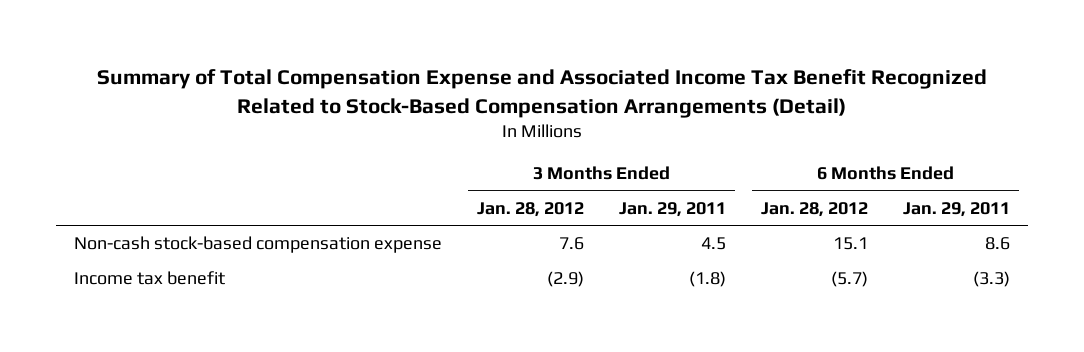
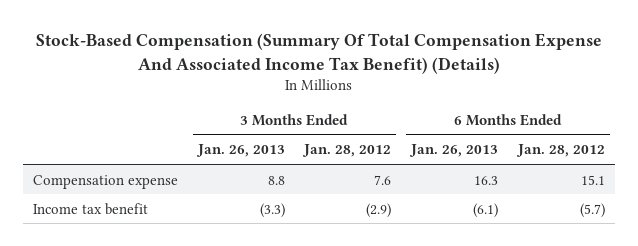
- Summary of Total Compensation Expense and Associated Income Tax Benefit Recognized Related to Stock-Based Compensation Arrangements (Detail)
+ Stock-Based Compensation (Summary Of Total Compensation Expense And Associated Income Tax Benefit) (Details)
- | 3 Months Ended Jan. 28, 2012 | 3 Months Ended Jan. 29, 2011 | 6 Months Ended Jan. 28, 2012 | 6 Months Ended Jan. 29, 2011
+ | 3 Months Ended Jan. 26, 2013 | 3 Months Ended Jan. 28, 2012 | 6 Months Ended Jan. 26, 2013 | 6 Months Ended Jan. 28, 2012
- Non-cash stock-based compensation expense | 7.6 | 4.5 | 15.1 | 8.6
+ Compensation expense | 8.8 | 7.6 | 16.3 | 15.1

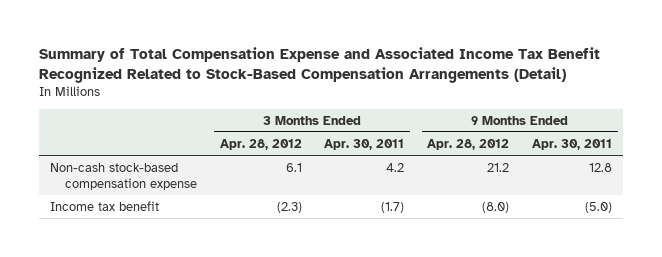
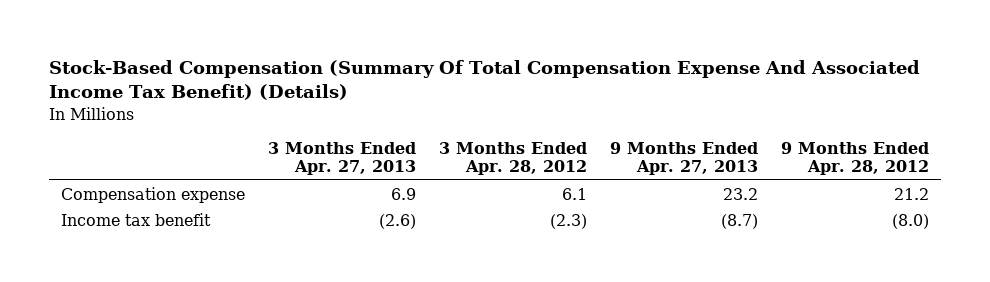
- Summary of Total Compensation Expense and Associated Income Tax Benefit Recognized Related to Stock-Based Compensation Arrangements (Detail)
+ Stock-Based Compensation (Summary Of Total Compensation Expense And Associated Income Tax Benefit) (Details)
- | 3 Months Ended Apr. 28, 2012 | 3 Months Ended Apr. 30, 2011 | 9 Months Ended Apr. 28, 2012 | 9 Months Ended Apr. 30, 2011
+ | 3 Months Ended Apr. 27, 2013 | 3 Months Ended Apr. 28, 2012 | 9 Months Ended Apr. 27, 2013 | 9 Months Ended Apr. 28, 2012
- Non-cash stock-based compensation expense | 6.1 | 4.2 | 21.2 | 12.8
+ Compensation expense | 6.9 | 6.1 | 23.2 | 21.2

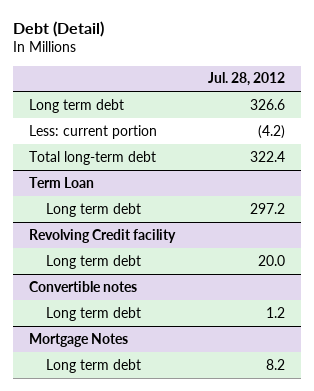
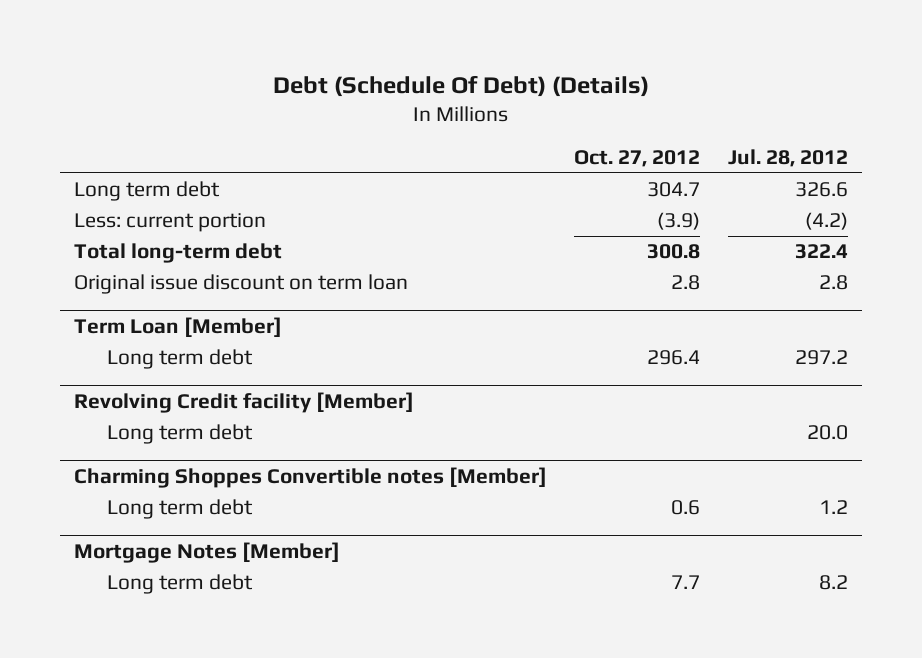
- Debt (Detail)
+ Debt (Schedule Of Debt) (Details)
- | Jul. 28, 2012
+ | Oct. 27, 2012 | Jul. 28, 2012
- Term Loan
+ Original issue discount on term loan | 2.8 | 2.8
+ Term Loan [Member]
- Revolving Credit facility
+ Revolving Credit facility [Member]
- Convertible notes
+ Charming Shoppes Convertible notes [Member]
- Mortgage Notes
+ Mortgage Notes [Member]

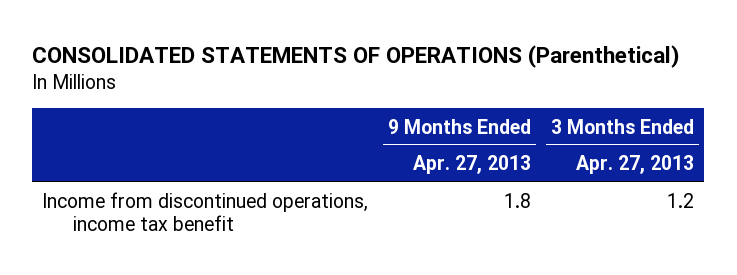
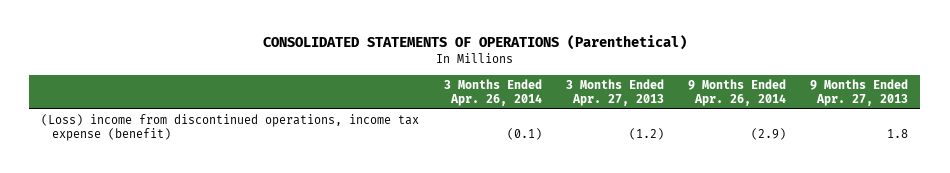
- | 9 Months Ended Apr. 27, 2013 | 3 Months Ended Apr. 27, 2013
+ | 3 Months Ended Apr. 26, 2014 | 3 Months Ended Apr. 27, 2013 | 9 Months Ended Apr. 26, 2014 | 9 Months Ended Apr. 27, 2013
- Income from discontinued operations, income tax benefit | 1.8 | 1.2
+ (Loss) income from discontinued operations, income tax expense (benefit) | (0.1) | (1.2) | (2.9) | 1.8

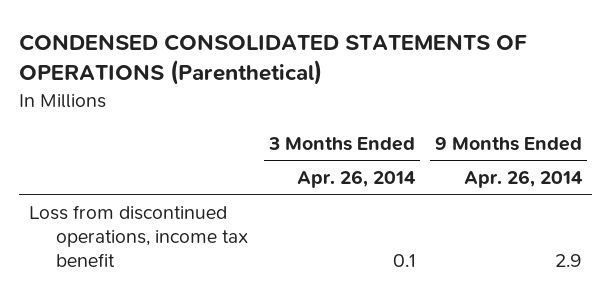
- CONSOLIDATED STATEMENTS OF OPERATIONS (Parenthetical)
+ CONDENSED CONSOLIDATED STATEMENTS OF OPERATIONS (Parenthetical)
- | 3 Months Ended Apr. 26, 2014 | 3 Months Ended Apr. 27, 2013 | 9 Months Ended Apr. 26, 2014 | 9 Months Ended Apr. 27, 2013
+ | 3 Months Ended Apr. 26, 2014 | 9 Months Ended Apr. 26, 2014
- (Loss) income from discontinued operations, income tax expense (benefit) | (0.1) | (1.2) | (2.9) | 1.8
+ Loss from discontinued operations, income tax benefit | 0.1 | 2.9

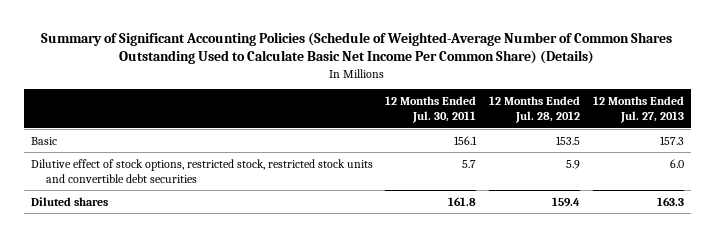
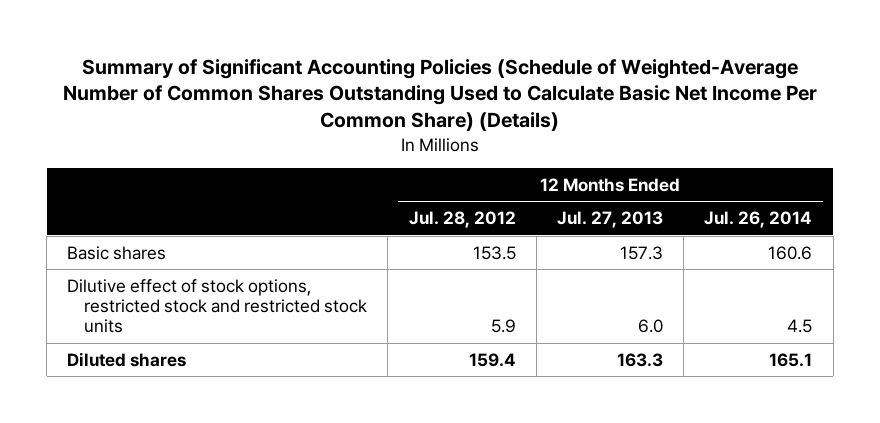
- | 12 Months Ended Jul. 30, 2011 | 12 Months Ended Jul. 28, 2012 | 12 Months Ended Jul. 27, 2013
+ | 12 Months Ended Jul. 28, 2012 | 12 Months Ended Jul. 27, 2013 | 12 Months Ended Jul. 26, 2014
- Basic | 156.1 | 153.5 | 157.3
- Dilutive effect of stock options, restricted stock, restricted stock units and convertible debt securities | 5.7 | 5.9 | 6.0
+ Basic shares | 153.5 | 157.3 | 160.6
+ Dilutive effect of stock options, restricted stock and restricted stock units | 5.9 | 6.0 | 4.5

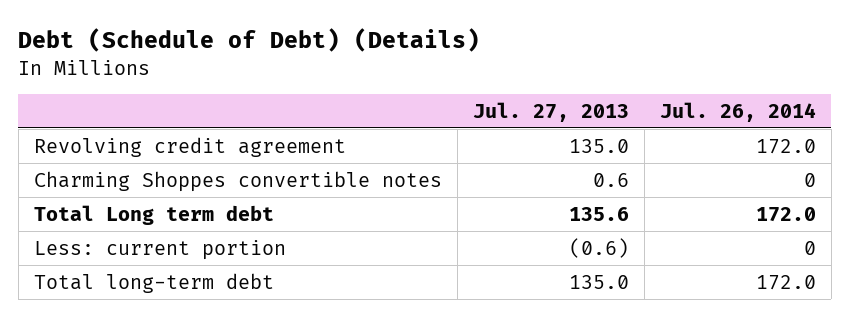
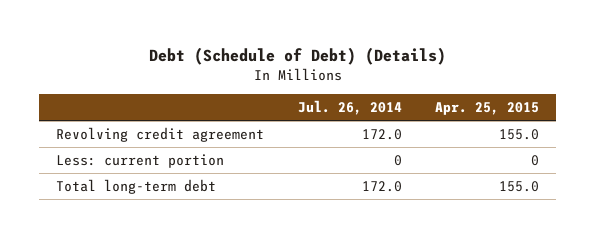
- | Jul. 27, 2013 | Jul. 26, 2014
+ | Jul. 26, 2014 | Apr. 25, 2015
- Charming Shoppes convertible notes | 0.6 | 0
- Total Long term debt | 135.6 | 172.0

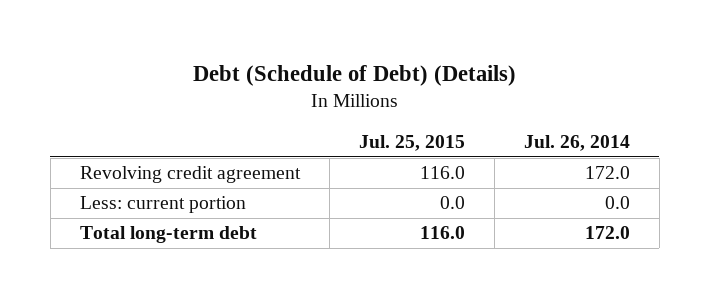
- | Jul. 26, 2014 | Apr. 25, 2015
+ | Jul. 25, 2015 | Jul. 26, 2014
- Less: current portion | 0 | 0
+ Less: current portion | 0.0 | 0.0

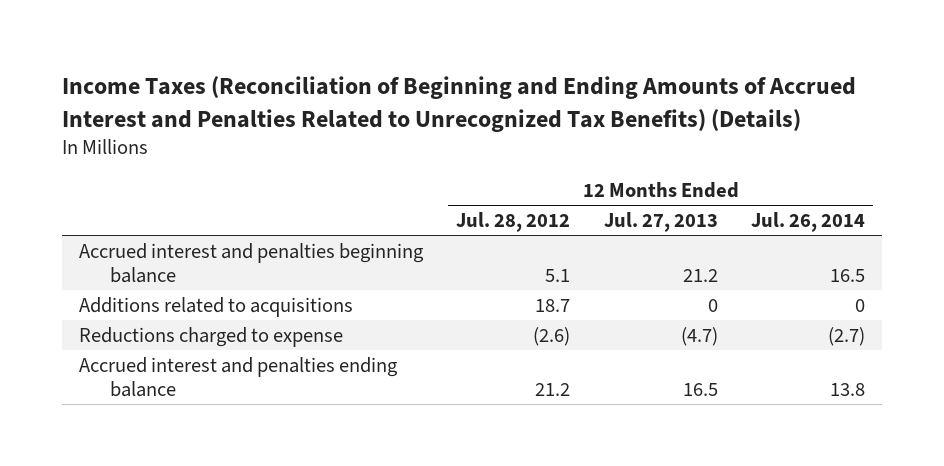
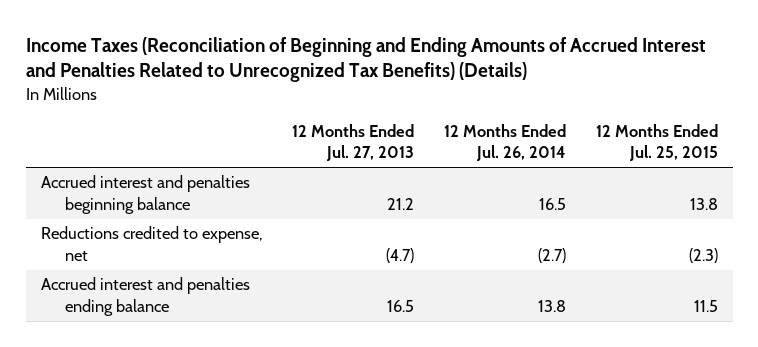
- | 12 Months Ended Jul. 28, 2012 | 12 Months Ended Jul. 27, 2013 | 12 Months Ended Jul. 26, 2014
+ | 12 Months Ended Jul. 27, 2013 | 12 Months Ended Jul. 26, 2014 | 12 Months Ended Jul. 25, 2015
- Additions related to acquisitions | 18.7 | 0 | 0
- Reductions charged to expense | (2.6) | (4.7) | (2.7)
+ Reductions credited to expense, net | (4.7) | (2.7) | (2.3)

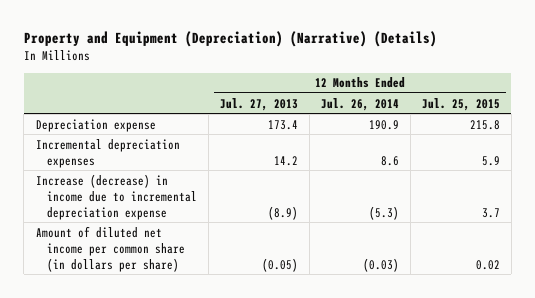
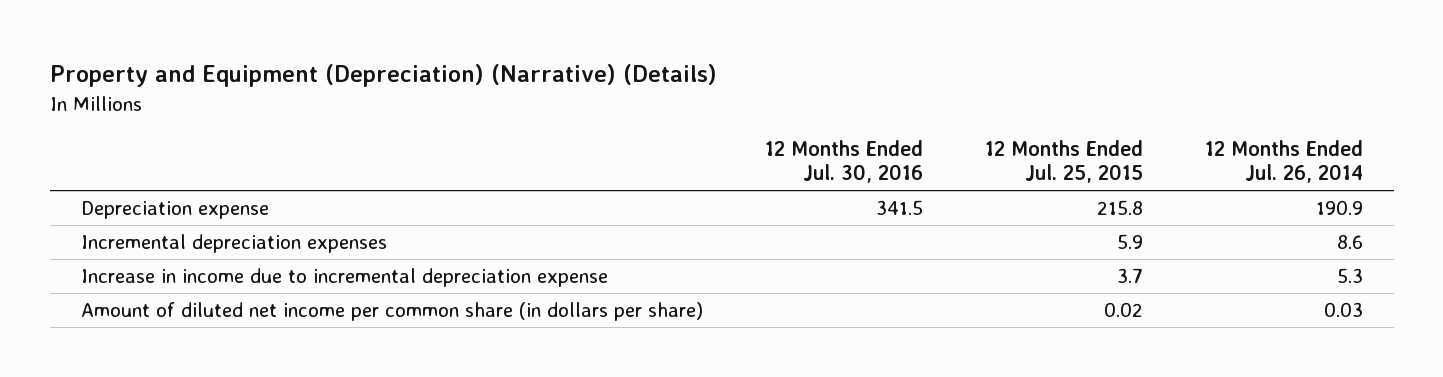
- | 12 Months Ended Jul. 27, 2013 | 12 Months Ended Jul. 26, 2014 | 12 Months Ended Jul. 25, 2015
+ | 12 Months Ended Jul. 30, 2016 | 12 Months Ended Jul. 25, 2015 | 12 Months Ended Jul. 26, 2014
- Increase (decrease) in income due to incremental depreciation expense | (8.9) | (5.3) | 3.7
- Amount of diluted net income per common share (in dollars per share) | (0.05) | (0.03) | 0.02
+ Increase in income due to incremental depreciation expense | | 3.7 | 5.3
+ Amount of diluted net income per common share (in dollars per share) | | 0.02 | 0.03

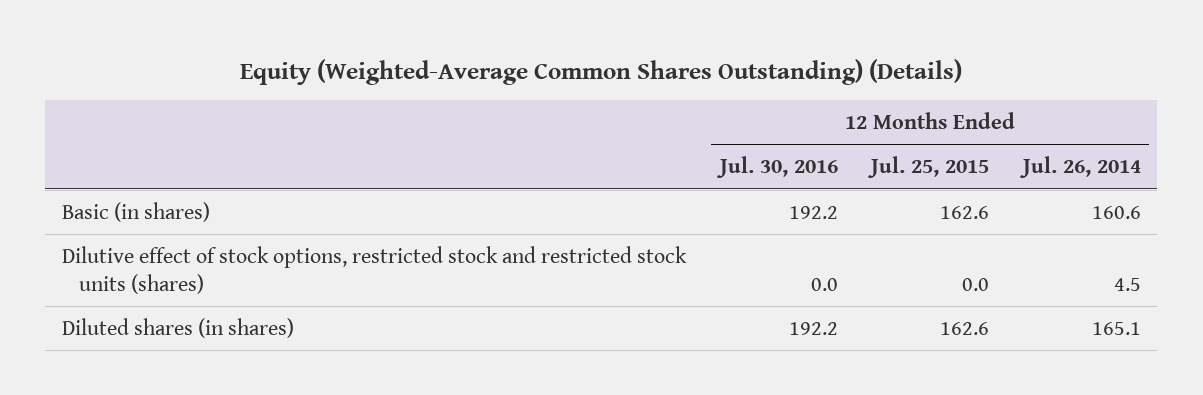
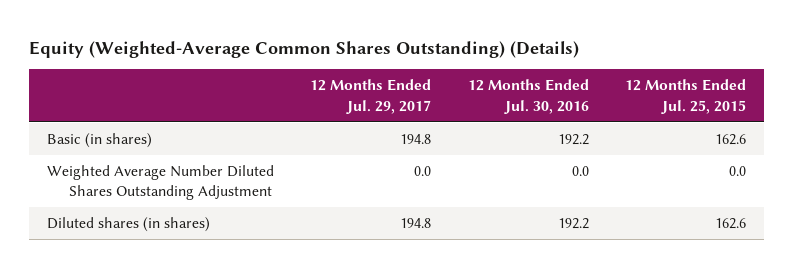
- | 12 Months Ended Jul. 30, 2016 | 12 Months Ended Jul. 25, 2015 | 12 Months Ended Jul. 26, 2014
+ | 12 Months Ended Jul. 29, 2017 | 12 Months Ended Jul. 30, 2016 | 12 Months Ended Jul. 25, 2015
- Dilutive effect of stock options, restricted stock and restricted stock units (shares) | 0.0 | 0.0 | 4.5
+ Weighted Average Number Diluted Shares Outstanding Adjustment | 0.0 | 0.0 | 0.0

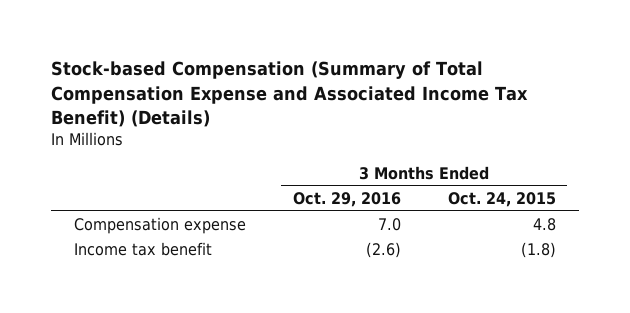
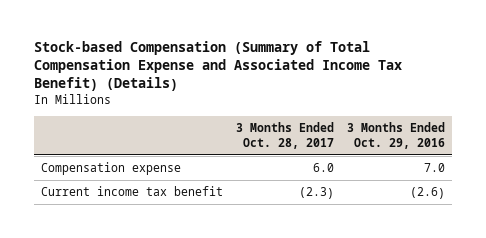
- | 3 Months Ended Oct. 29, 2016 | 3 Months Ended Oct. 24, 2015
+ | 3 Months Ended Oct. 28, 2017 | 3 Months Ended Oct. 29, 2016
- Income tax benefit | (2.6) | (1.8)
+ Current income tax benefit | (2.3) | (2.6)

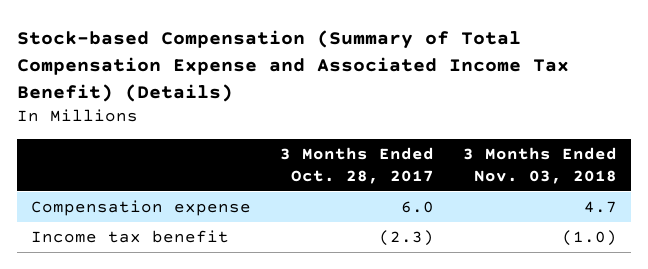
- | 3 Months Ended Oct. 28, 2017 | 3 Months Ended Oct. 29, 2016
+ | 3 Months Ended Oct. 28, 2017 | 3 Months Ended Nov. 03, 2018
- Current income tax benefit | (2.3) | (2.6)
+ Income tax benefit | (2.3) | (1.0)

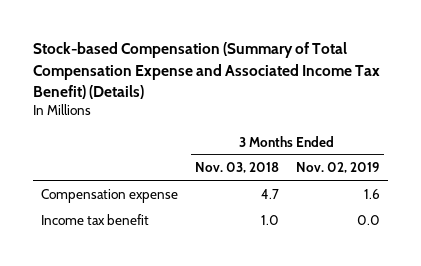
- | 3 Months Ended Oct. 28, 2017 | 3 Months Ended Nov. 03, 2018
+ | 3 Months Ended Nov. 03, 2018 | 3 Months Ended Nov. 02, 2019
- Income tax benefit | (2.3) | (1.0)
+ Income tax benefit | 1.0 | 0.0

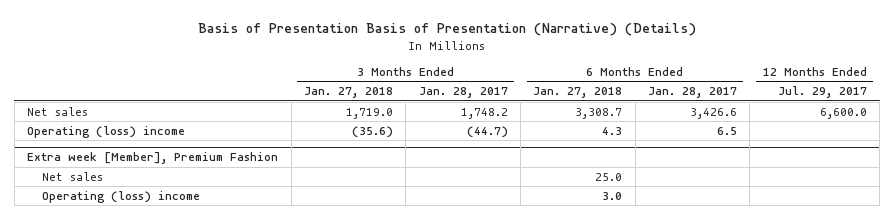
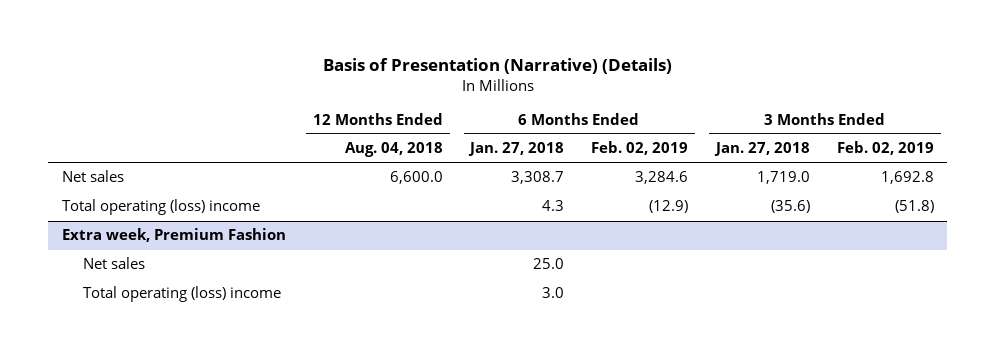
- Basis of Presentation Basis of Presentation (Narrative) (Details)
+ Basis of Presentation (Narrative) (Details)
- | 3 Months Ended Jan. 27, 2018 | 3 Months Ended Jan. 28, 2017 | 6 Months Ended Jan. 27, 2018 | 6 Months Ended Jan. 28, 2017 | 12 Months Ended Jul. 29, 2017
+ | 12 Months Ended Aug. 04, 2018 | 6 Months Ended Jan. 27, 2018 | 6 Months Ended Feb. 02, 2019 | 3 Months Ended Jan. 27, 2018 | 3 Months Ended Feb. 02, 2019
- Operating (loss) income | (35.6) | (44.7) | 4.3 | 6.5 |
- Extra week [Member], Premium Fashion
+ Total operating (loss) income | | 4.3 | (12.9) | (35.6) | (51.8)
+ Extra week, Premium Fashion
- Operating (loss) income | | | 3.0 | |
+ Total operating (loss) income | | 3.0 | | |

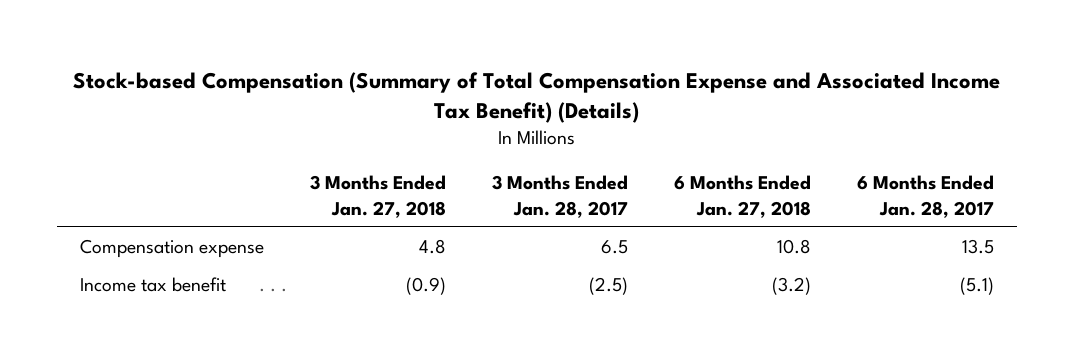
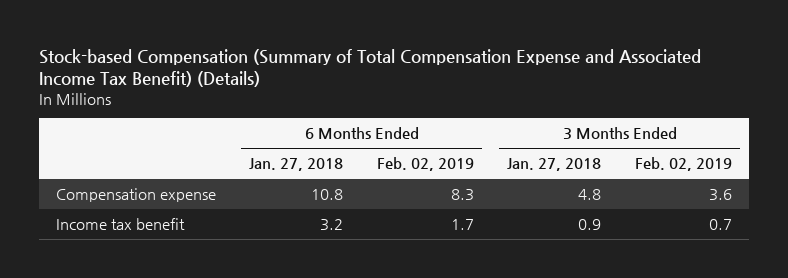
- | 3 Months Ended Jan. 27, 2018 | 3 Months Ended Jan. 28, 2017 | 6 Months Ended Jan. 27, 2018 | 6 Months Ended Jan. 28, 2017
+ | 6 Months Ended Jan. 27, 2018 | 6 Months Ended Feb. 02, 2019 | 3 Months Ended Jan. 27, 2018 | 3 Months Ended Feb. 02, 2019
- Income tax benefit | (0.9) | (2.5) | (3.2) | (5.1)
+ Income tax benefit | 3.2 | 1.7 | 0.9 | 0.7

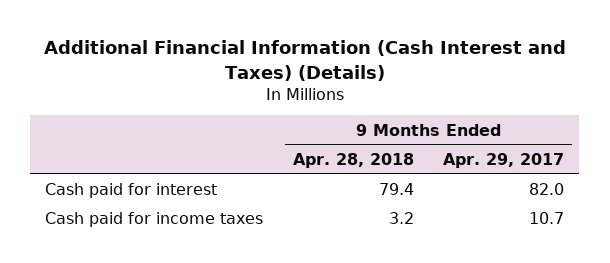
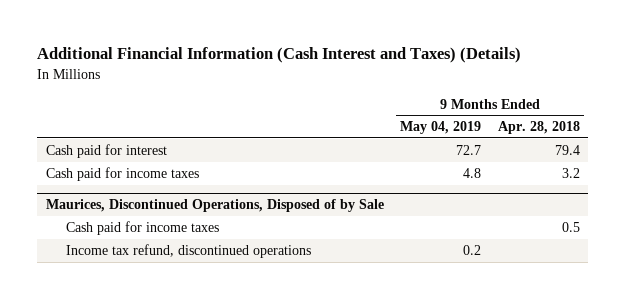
- | 9 Months Ended Apr. 28, 2018 | 9 Months Ended Apr. 29, 2017
+ | 9 Months Ended May 04, 2019 | 9 Months Ended Apr. 28, 2018
+ Maurices, Discontinued Operations, Disposed of by Sale
+ Cash paid for income taxes | | 0.5
+ Income tax refund, discontinued operations | 0.2 |

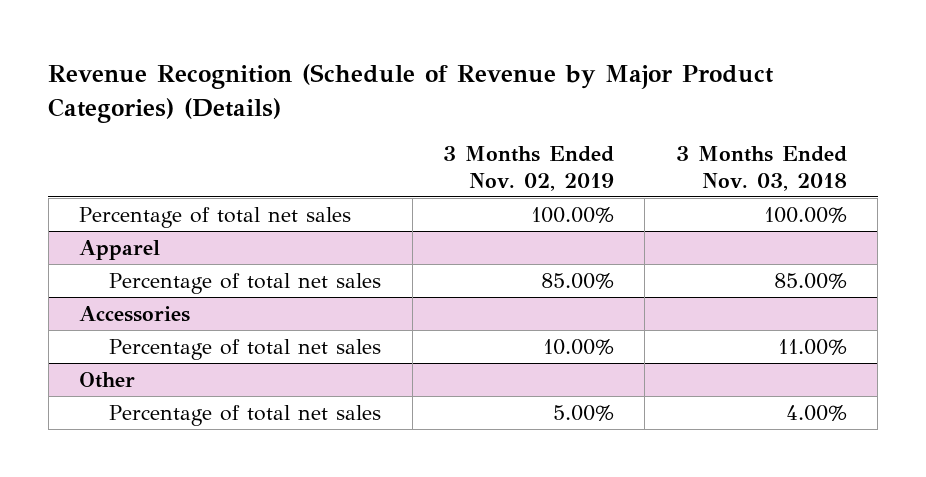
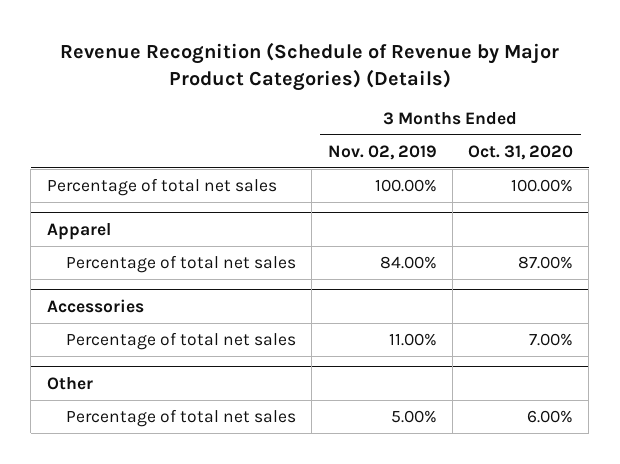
- | 3 Months Ended Nov. 02, 2019 | 3 Months Ended Nov. 03, 2018
+ | 3 Months Ended Nov. 02, 2019 | 3 Months Ended Oct. 31, 2020
@ Apparel
- Percentage of total net sales | 85.00% | 85.00%
+ Percentage of total net sales | 84.00% | 87.00%
@ Accessories
- Percentage of total net sales | 10.00% | 11.00%
+ Percentage of total net sales | 11.00% | 7.00%

